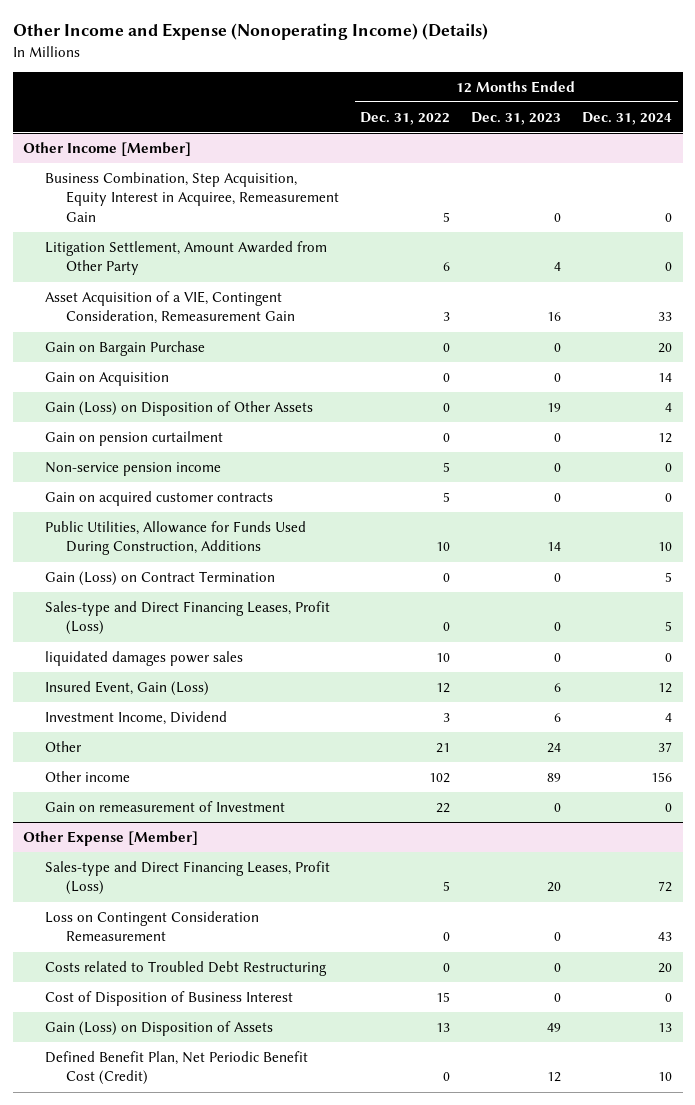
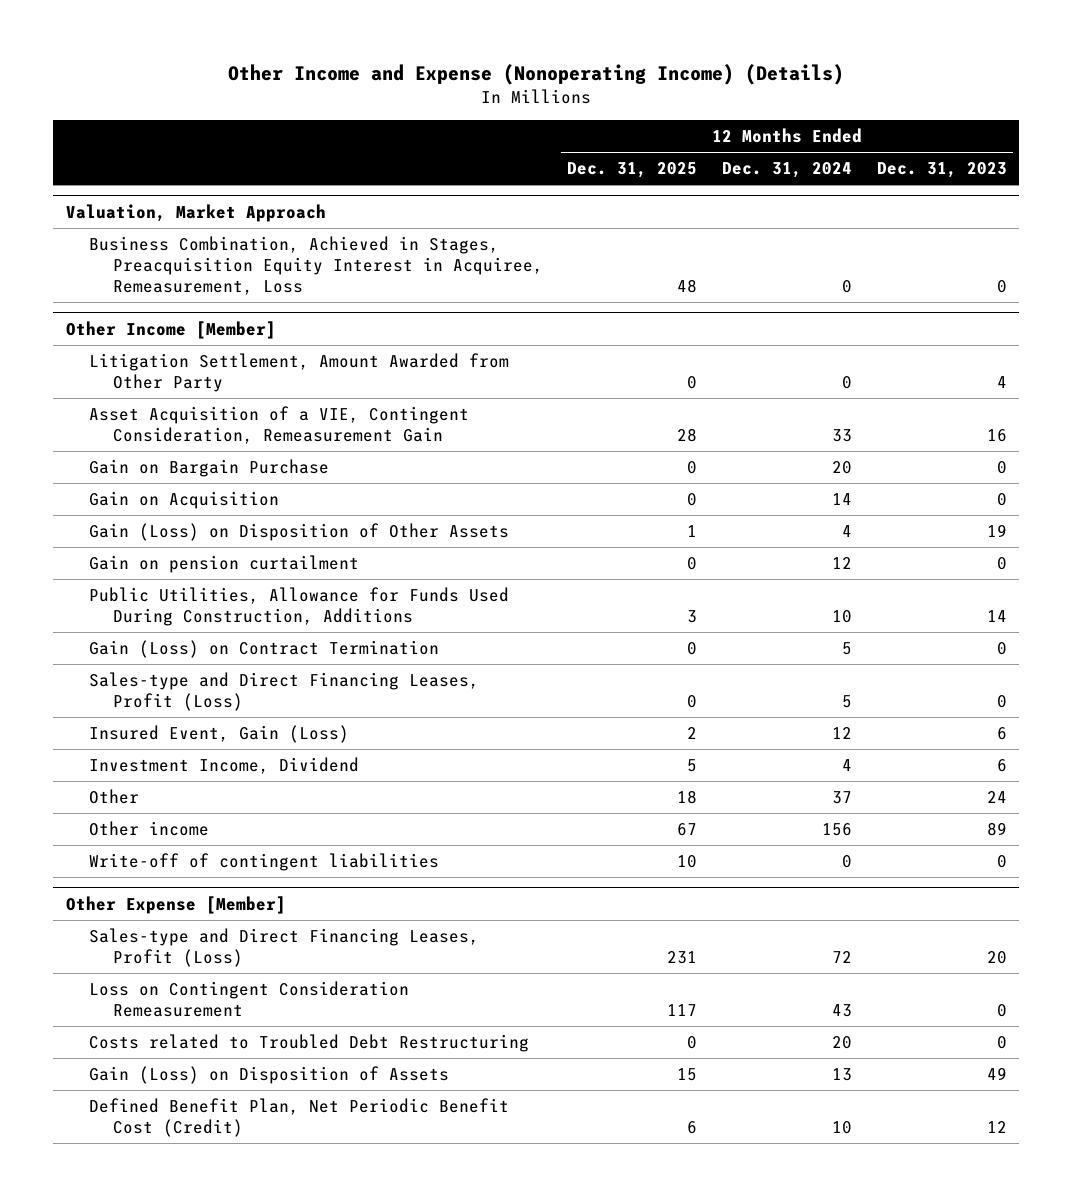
- | 12 Months Ended Dec. 31, 2022 | 12 Months Ended Dec. 31, 2023 | 12 Months Ended Dec. 31, 2024
+ | 12 Months Ended Dec. 31, 2025 | 12 Months Ended Dec. 31, 2024 | 12 Months Ended Dec. 31, 2023
+ Valuation, Market Approach
+ Business Combination, Achieved in Stages, Preacquisition Equity Interest in Acquiree, Remeasurement, Loss | 48 | 0 | 0
@ Other Income [Member]
- Business Combination, Step Acquisition, Equity Interest in Acquiree, Remeasurement Gain | 5 | 0 | 0
- Non-service pension income | 5 | 0 | 0
- Gain on acquired customer contracts | 5 | 0 | 0
- liquidated damages power sales | 10 | 0 | 0
- Gain on remeasurement of Investment | 22 | 0 | 0
+ Write-off of contingent liabilities | 10 | 0 | 0
@ Other Expense [Member]
- Cost of Disposition of Business Interest | 15 | 0 | 0

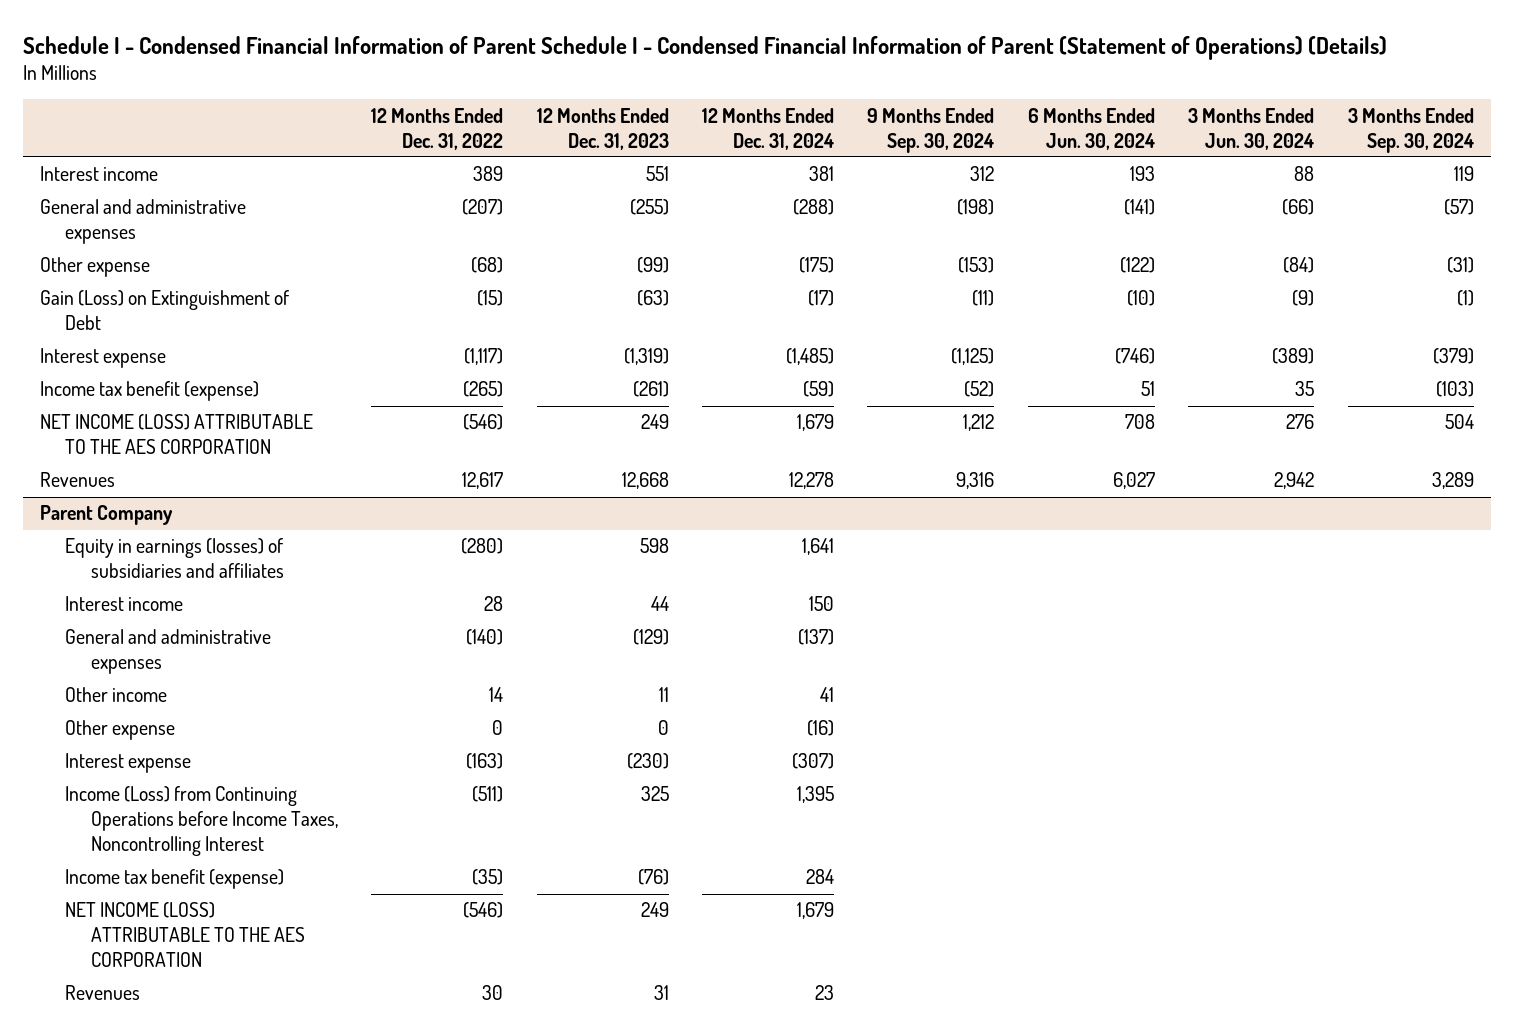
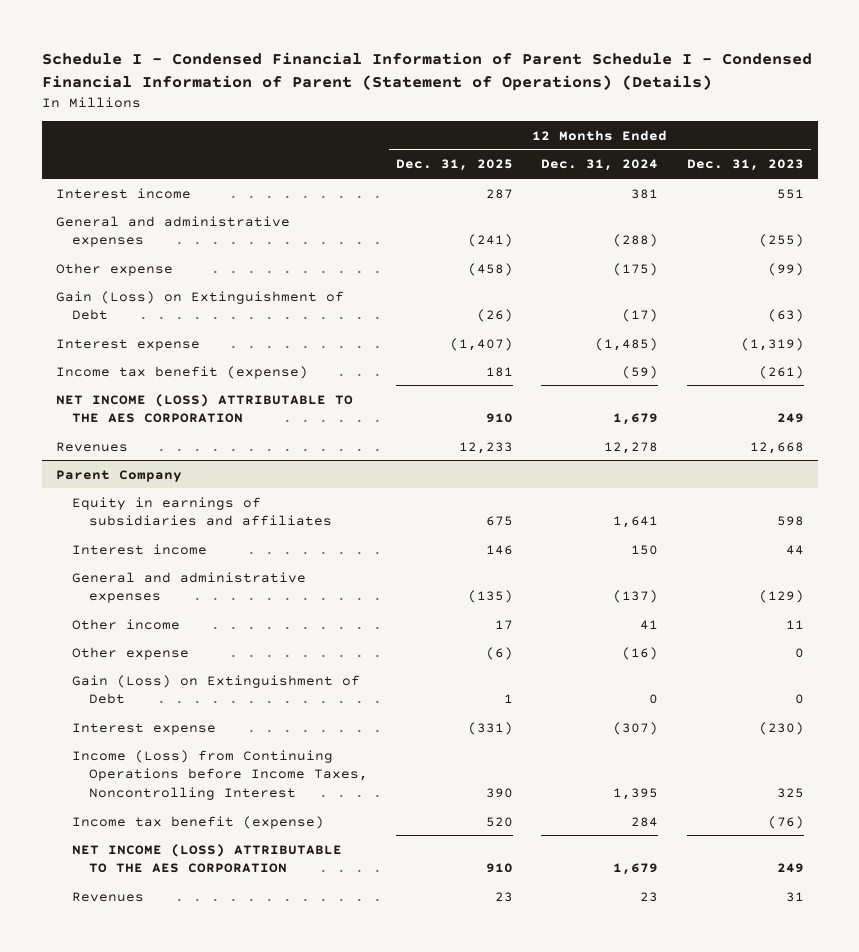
- | 12 Months Ended Dec. 31, 2022 | 12 Months Ended Dec. 31, 2023 | 12 Months Ended Dec. 31, 2024 | 9 Months Ended Sep. 30, 2024 | 6 Months Ended Jun. 30, 2024 | 3 Months Ended Jun. 30, 2024 | 3 Months Ended Sep. 30, 2024
+ | 12 Months Ended Dec. 31, 2025 | 12 Months Ended Dec. 31, 2024 | 12 Months Ended Dec. 31, 2023
@ Parent Company
- Equity in earnings (losses) of subsidiaries and affiliates | (280) | 598 | 1,641 | | | |
+ Equity in earnings of subsidiaries and affiliates | 675 | 1,641 | 598
+ Gain (Loss) on Extinguishment of Debt | 1 | 0 | 0

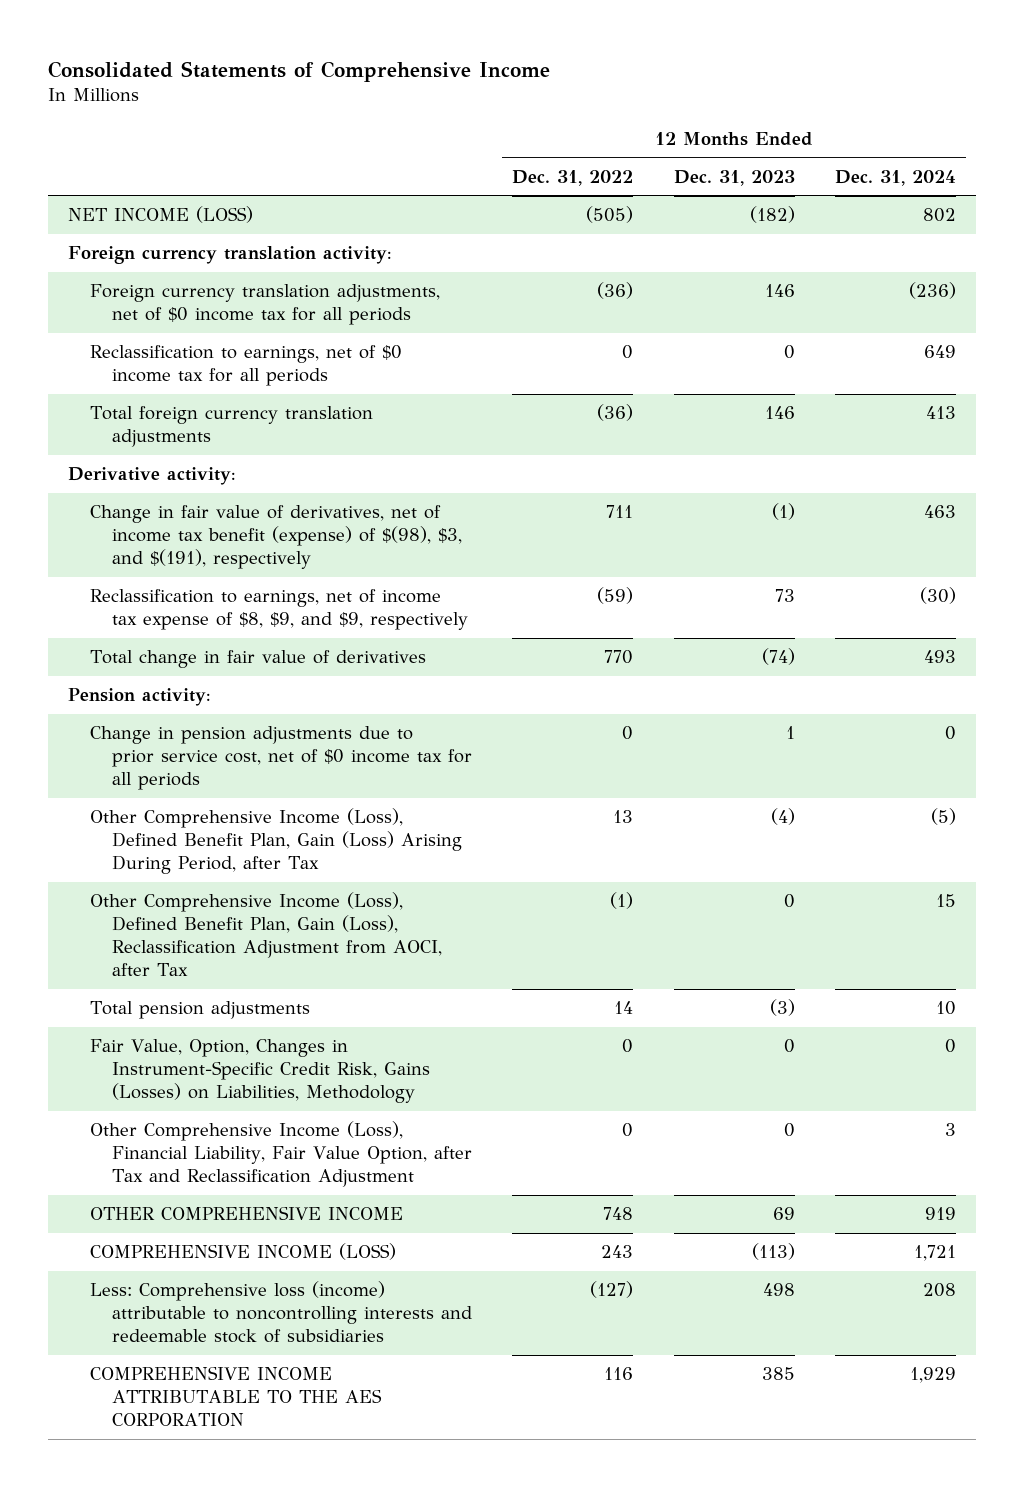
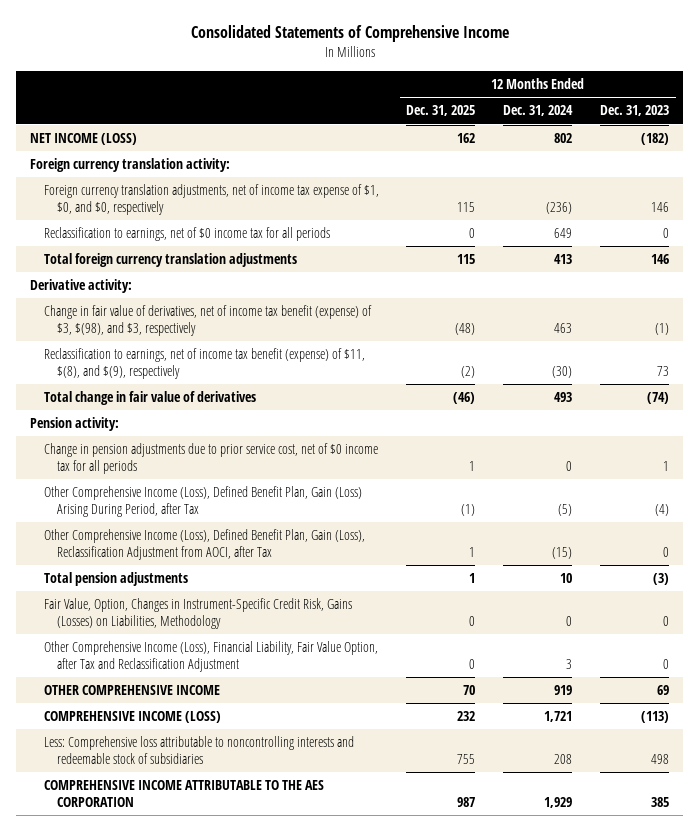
- | 12 Months Ended Dec. 31, 2022 | 12 Months Ended Dec. 31, 2023 | 12 Months Ended Dec. 31, 2024
+ | 12 Months Ended Dec. 31, 2025 | 12 Months Ended Dec. 31, 2024 | 12 Months Ended Dec. 31, 2023
- Foreign currency translation adjustments, net of $0 income tax for all periods | (36) | 146 | (236)
+ Foreign currency translation adjustments, net of income tax expense of $1, $0, and $0, respectively | 115 | (236) | 146
- Change in fair value of derivatives, net of income tax benefit (expense) of $(98), $3, and $(191), respectively | 711 | (1) | 463
- Reclassification to earnings, net of income tax expense of $8, $9, and $9, respectively | (59) | 73 | (30)
+ Change in fair value of derivatives, net of income tax benefit (expense) of $3, $(98), and $3, respectively | (48) | 463 | (1)
+ Reclassification to earnings, net of income tax benefit (expense) of $11, $(8), and $(9), respectively | (2) | (30) | 73
- Other Comprehensive Income (Loss), Defined Benefit Plan, Gain (Loss), Reclassification Adjustment from AOCI, after Tax | (1) | 0 | 15
+ Other Comprehensive Income (Loss), Defined Benefit Plan, Gain (Loss), Reclassification Adjustment from AOCI, after Tax | 1 | (15) | 0
- Less: Comprehensive loss (income) attributable to noncontrolling interests and redeemable stock of subsidiaries | (127) | 498 | 208
+ Less: Comprehensive loss attributable to noncontrolling interests and redeemable stock of subsidiaries | 755 | 208 | 498

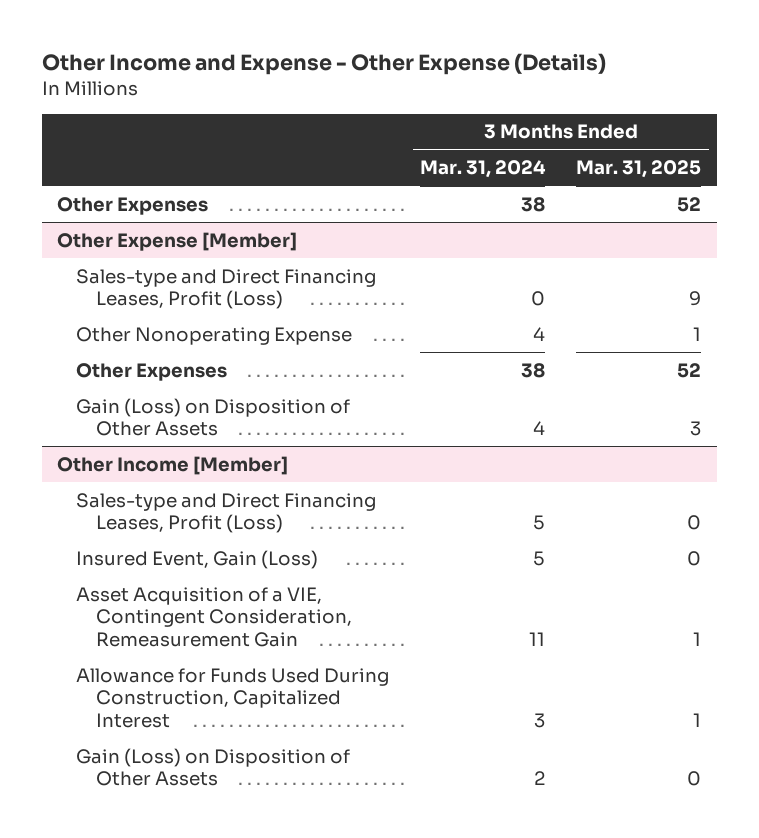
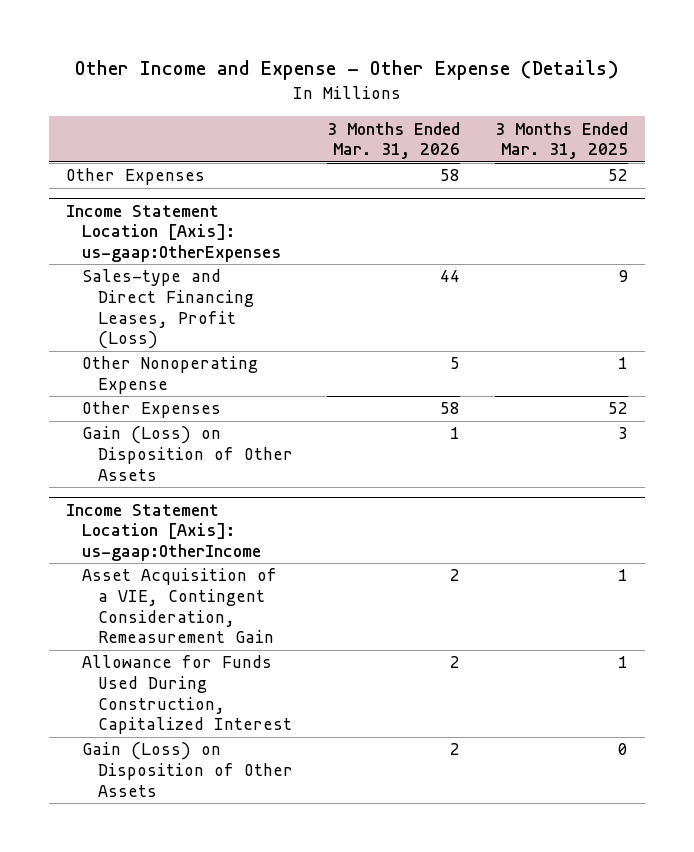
- | 3 Months Ended Mar. 31, 2024 | 3 Months Ended Mar. 31, 2025
+ | 3 Months Ended Mar. 31, 2026 | 3 Months Ended Mar. 31, 2025
- Other Expense [Member]
+ Income Statement Location [Axis]: us-gaap:OtherExpenses
- Other Income [Member]
- Sales-type and Direct Financing Leases, Profit (Loss) | 5 | 0
- Insured Event, Gain (Loss) | 5 | 0
+ Income Statement Location [Axis]: us-gaap:OtherIncome

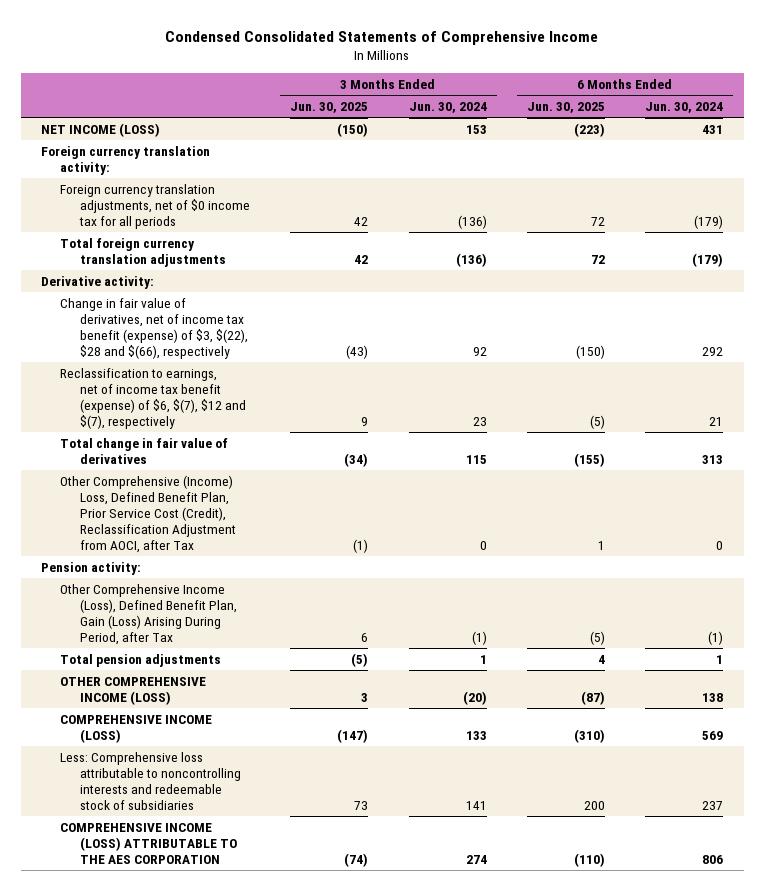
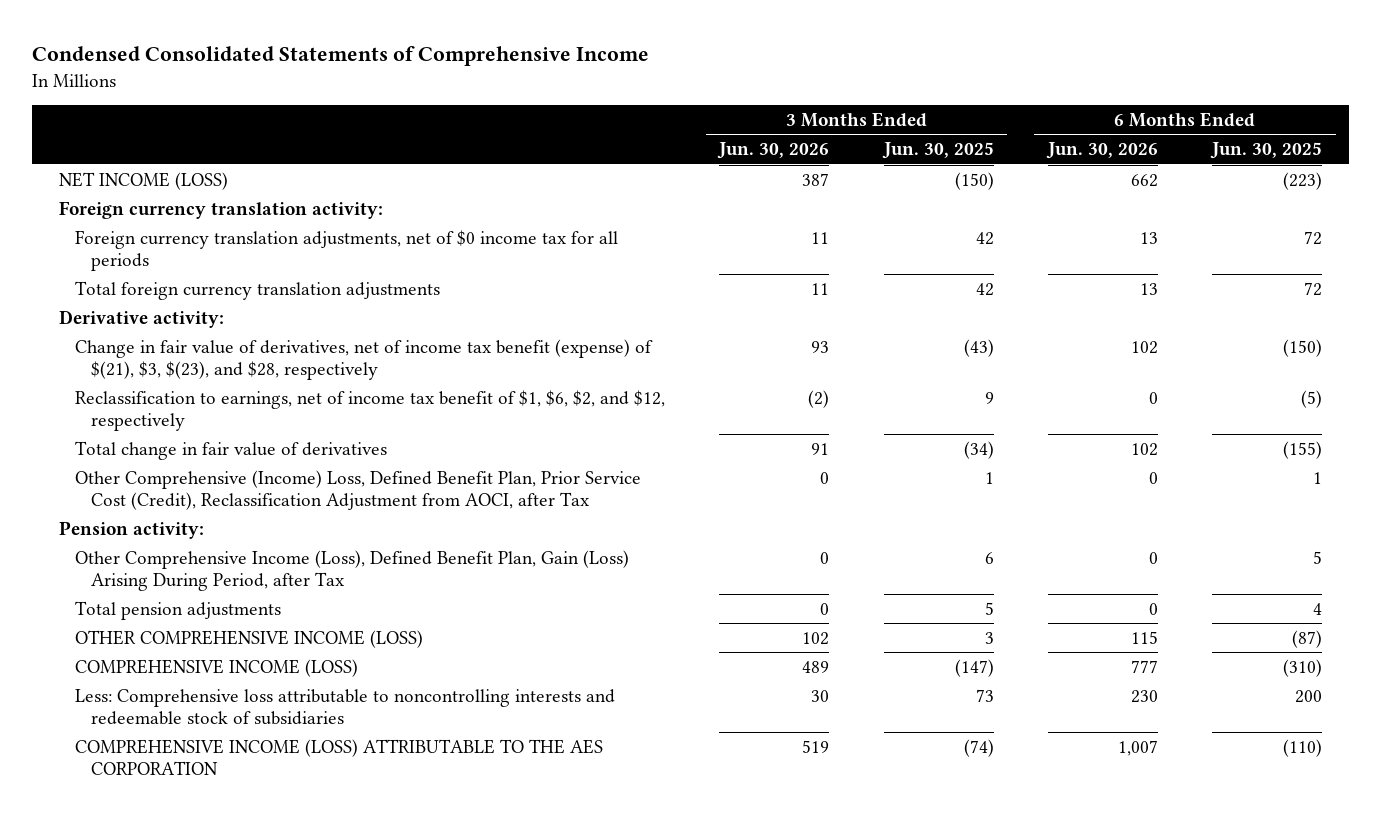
- | 3 Months Ended Jun. 30, 2025 | 3 Months Ended Jun. 30, 2024 | 6 Months Ended Jun. 30, 2025 | 6 Months Ended Jun. 30, 2024
+ | 3 Months Ended Jun. 30, 2026 | 3 Months Ended Jun. 30, 2025 | 6 Months Ended Jun. 30, 2026 | 6 Months Ended Jun. 30, 2025
- Change in fair value of derivatives, net of income tax benefit (expense) of $3, $(22), $28 and $(66), respectively | (43) | 92 | (150) | 292
- Reclassification to earnings, net of income tax benefit (expense) of $6, $(7), $12 and $(7), respectively | 9 | 23 | (5) | 21
+ Change in fair value of derivatives, net of income tax benefit (expense) of $(21), $3, $(23), and $28, respectively | 93 | (43) | 102 | (150)
+ Reclassification to earnings, net of income tax benefit of $1, $6, $2, and $12, respectively | (2) | 9 | 0 | (5)
- Other Comprehensive (Income) Loss, Defined Benefit Plan, Prior Service Cost (Credit), Reclassification Adjustment from AOCI, after Tax | (1) | 0 | 1 | 0
+ Other Comprehensive (Income) Loss, Defined Benefit Plan, Prior Service Cost (Credit), Reclassification Adjustment from AOCI, after Tax | 0 | 1 | 0 | 1
- Other Comprehensive Income (Loss), Defined Benefit Plan, Gain (Loss) Arising During Period, after Tax | 6 | (1) | (5) | (1)
- Total pension adjustments | (5) | 1 | 4 | 1
+ Other Comprehensive Income (Loss), Defined Benefit Plan, Gain (Loss) Arising During Period, after Tax | 0 | 6 | 0 | 5
+ Total pension adjustments | 0 | 5 | 0 | 4

